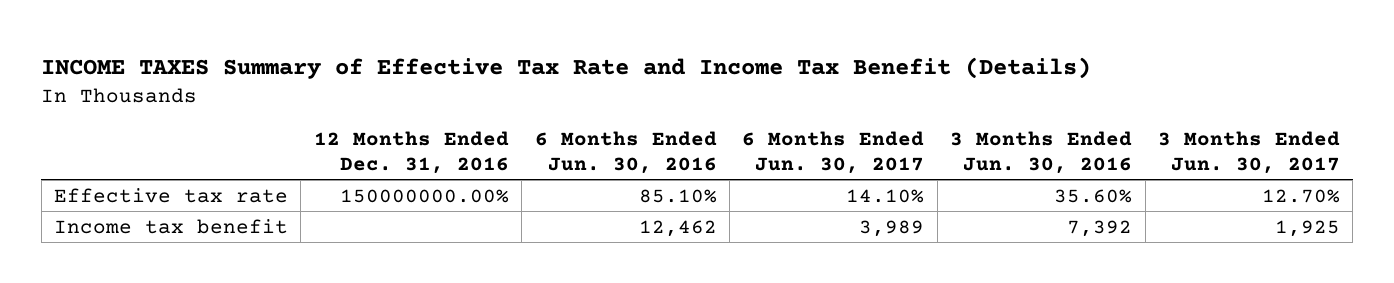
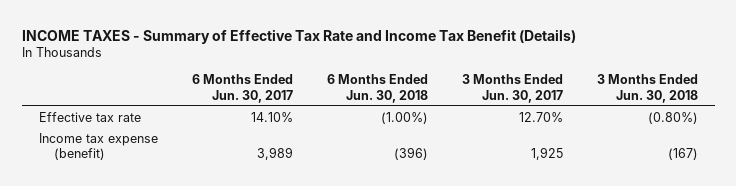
- INCOME TAXES Summary of Effective Tax Rate and Income Tax Benefit (Details)
+ INCOME TAXES - Summary of Effective Tax Rate and Income Tax Benefit (Details)
- | 12 Months Ended Dec. 31, 2016 | 6 Months Ended Jun. 30, 2016 | 6 Months Ended Jun. 30, 2017 | 3 Months Ended Jun. 30, 2016 | 3 Months Ended Jun. 30, 2017
+ | 6 Months Ended Jun. 30, 2017 | 6 Months Ended Jun. 30, 2018 | 3 Months Ended Jun. 30, 2017 | 3 Months Ended Jun. 30, 2018
- Income tax benefit | | 12,462 | 3,989 | 7,392 | 1,925
+ Income tax expense (benefit) | 3,989 | (396) | 1,925 | (167)

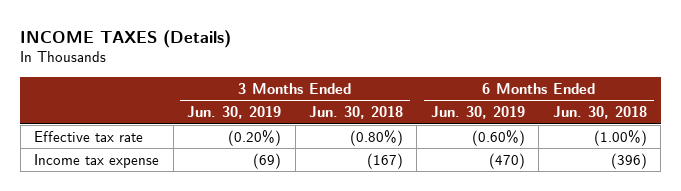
- INCOME TAXES - Summary of Effective Tax Rate and Income Tax Benefit (Details)
+ INCOME TAXES (Details)
- | 6 Months Ended Jun. 30, 2017 | 6 Months Ended Jun. 30, 2018 | 3 Months Ended Jun. 30, 2017 | 3 Months Ended Jun. 30, 2018
+ | 3 Months Ended Jun. 30, 2019 | 3 Months Ended Jun. 30, 2018 | 6 Months Ended Jun. 30, 2019 | 6 Months Ended Jun. 30, 2018
- Income tax expense (benefit) | 3,989 | (396) | 1,925 | (167)
+ Income tax expense | (69) | (167) | (470) | (396)

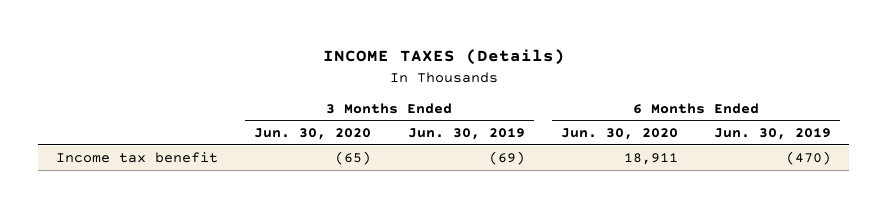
- | 3 Months Ended Jun. 30, 2019 | 3 Months Ended Jun. 30, 2018 | 6 Months Ended Jun. 30, 2019 | 6 Months Ended Jun. 30, 2018
+ | 3 Months Ended Jun. 30, 2020 | 3 Months Ended Jun. 30, 2019 | 6 Months Ended Jun. 30, 2020 | 6 Months Ended Jun. 30, 2019
- Effective tax rate | (0.20%) | (0.80%) | (0.60%) | (1.00%)
- Income tax expense | (69) | (167) | (470) | (396)
+ Income tax benefit | (65) | (69) | 18,911 | (470)

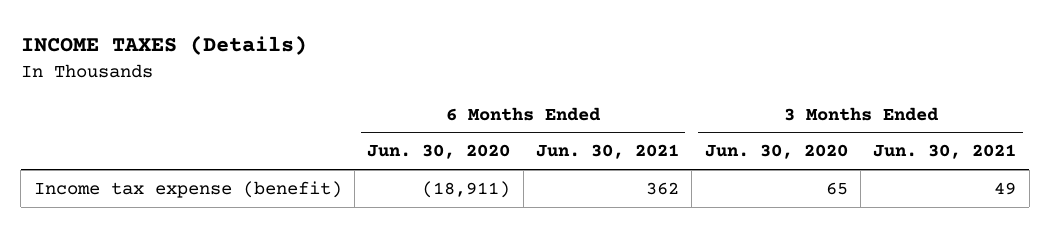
- | 3 Months Ended Jun. 30, 2020 | 3 Months Ended Jun. 30, 2019 | 6 Months Ended Jun. 30, 2020 | 6 Months Ended Jun. 30, 2019
+ | 6 Months Ended Jun. 30, 2020 | 6 Months Ended Jun. 30, 2021 | 3 Months Ended Jun. 30, 2020 | 3 Months Ended Jun. 30, 2021
- Income tax benefit | (65) | (69) | 18,911 | (470)
+ Income tax expense (benefit) | (18,911) | 362 | 65 | 49

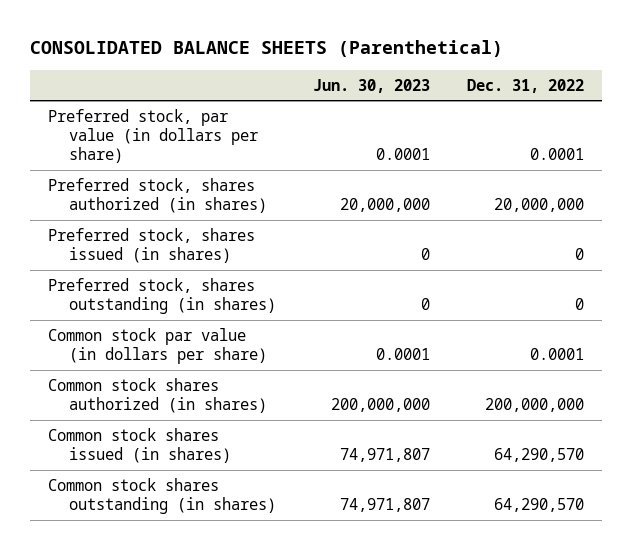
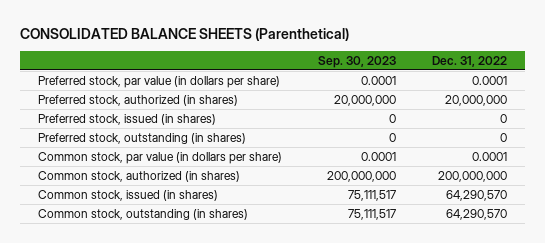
- | Jun. 30, 2023 | Dec. 31, 2022
+ | Sep. 30, 2023 | Dec. 31, 2022
- Preferred stock, shares authorized (in shares) | 20,000,000 | 20,000,000
- Preferred stock, shares issued (in shares) | 0 | 0
- Preferred stock, shares outstanding (in shares) | 0 | 0
- Common stock par value (in dollars per share) | 0.0001 | 0.0001
- Common stock shares authorized (in shares) | 200,000,000 | 200,000,000
- Common stock shares issued (in shares) | 74,971,807 | 64,290,570
- Common stock shares outstanding (in shares) | 74,971,807 | 64,290,570
+ Preferred stock, authorized (in shares) | 20,000,000 | 20,000,000
+ Preferred stock, issued (in shares) | 0 | 0
+ Preferred stock, outstanding (in shares) | 0 | 0
+ Common stock, par value (in dollars per share) | 0.0001 | 0.0001
+ Common stock, authorized (in shares) | 200,000,000 | 200,000,000
+ Common stock, issued (in shares) | 75,111,517 | 64,290,570
+ Common stock, outstanding (in shares) | 75,111,517 | 64,290,570

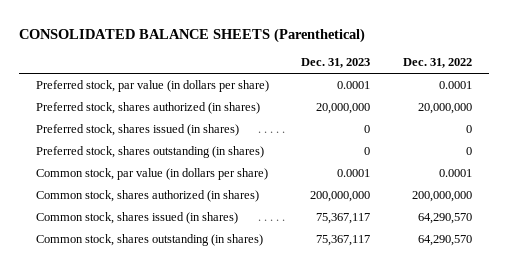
- | Sep. 30, 2023 | Dec. 31, 2022
+ | Dec. 31, 2023 | Dec. 31, 2022
- Preferred stock, authorized (in shares) | 20,000,000 | 20,000,000
- Preferred stock, issued (in shares) | 0 | 0
- Preferred stock, outstanding (in shares) | 0 | 0
+ Preferred stock, shares authorized (in shares) | 20,000,000 | 20,000,000
+ Preferred stock, shares issued (in shares) | 0 | 0
+ Preferred stock, shares outstanding (in shares) | 0 | 0
- Common stock, authorized (in shares) | 200,000,000 | 200,000,000
- Common stock, issued (in shares) | 75,111,517 | 64,290,570
- Common stock, outstanding (in shares) | 75,111,517 | 64,290,570
+ Common stock, shares authorized (in shares) | 200,000,000 | 200,000,000
+ Common stock, shares issued (in shares) | 75,367,117 | 64,290,570
+ Common stock, shares outstanding (in shares) | 75,367,117 | 64,290,570

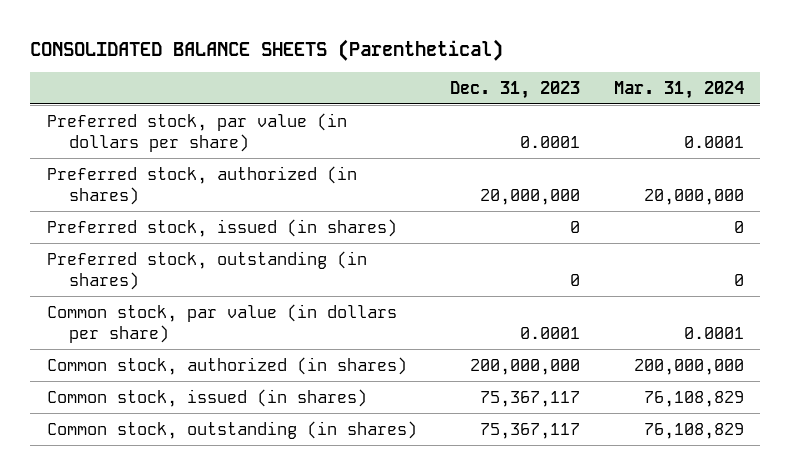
- | Dec. 31, 2023 | Dec. 31, 2022
+ | Dec. 31, 2023 | Mar. 31, 2024
- Preferred stock, shares authorized (in shares) | 20,000,000 | 20,000,000
- Preferred stock, shares issued (in shares) | 0 | 0
- Preferred stock, shares outstanding (in shares) | 0 | 0
+ Preferred stock, authorized (in shares) | 20,000,000 | 20,000,000
+ Preferred stock, issued (in shares) | 0 | 0
+ Preferred stock, outstanding (in shares) | 0 | 0
- Common stock, shares authorized (in shares) | 200,000,000 | 200,000,000
- Common stock, shares issued (in shares) | 75,367,117 | 64,290,570
- Common stock, shares outstanding (in shares) | 75,367,117 | 64,290,570
+ Common stock, authorized (in shares) | 200,000,000 | 200,000,000
+ Common stock, issued (in shares) | 75,367,117 | 76,108,829
+ Common stock, outstanding (in shares) | 75,367,117 | 76,108,829

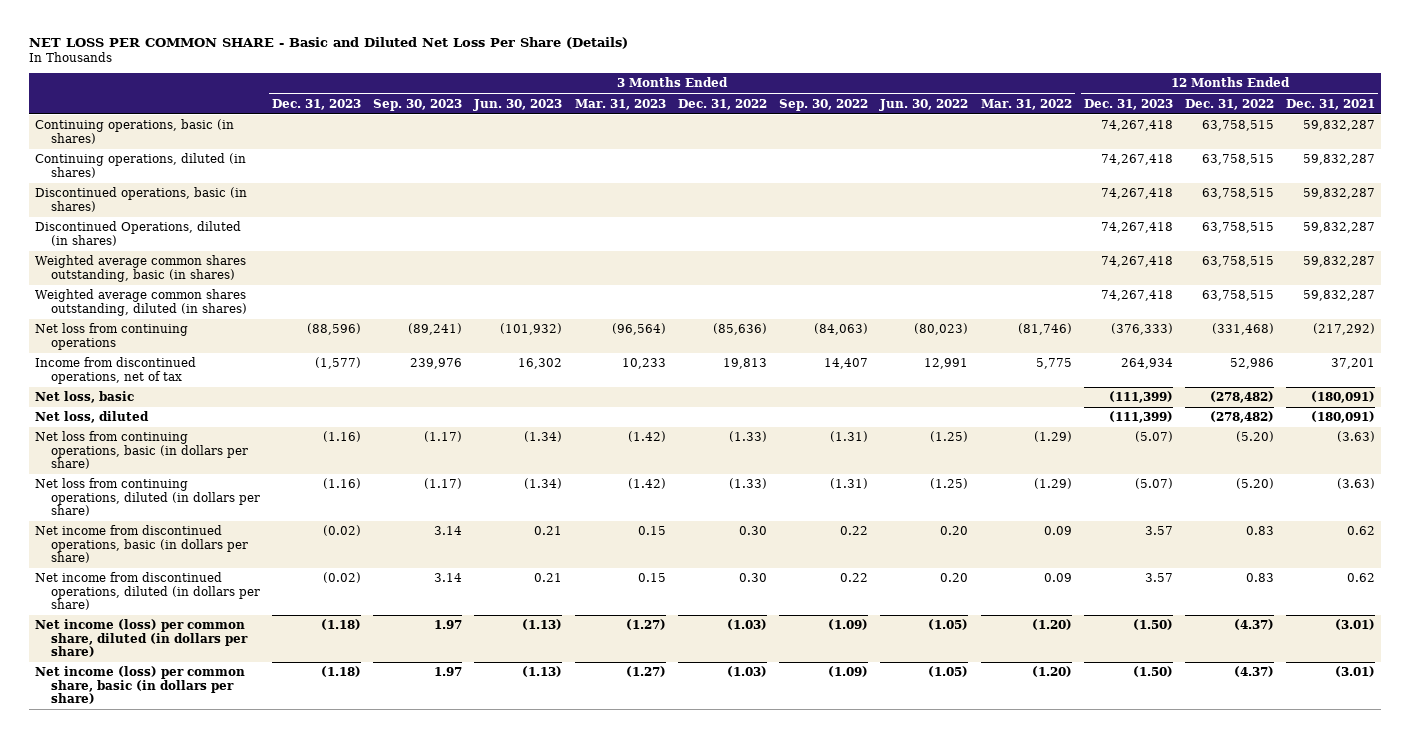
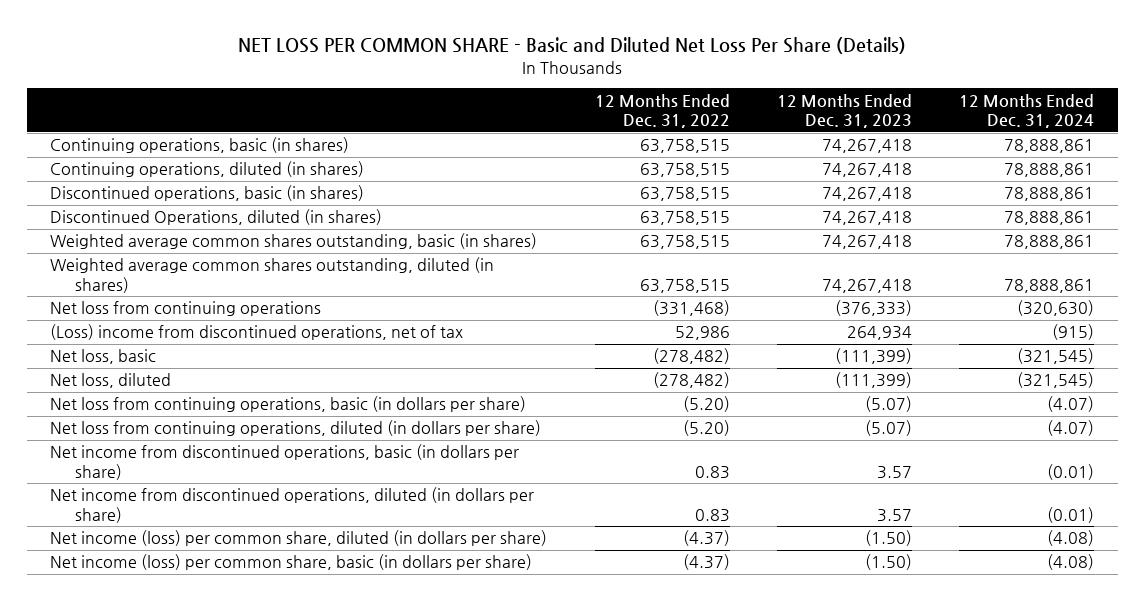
- | 3 Months Ended Dec. 31, 2023 | 3 Months Ended Sep. 30, 2023 | 3 Months Ended Jun. 30, 2023 | 3 Months Ended Mar. 31, 2023 | 3 Months Ended Dec. 31, 2022 | 3 Months Ended Sep. 30, 2022 | 3 Months Ended Jun. 30, 2022 | 3 Months Ended Mar. 31, 2022 | 12 Months Ended Dec. 31, 2023 | 12 Months Ended Dec. 31, 2022 | 12 Months Ended Dec. 31, 2021
+ | 12 Months Ended Dec. 31, 2022 | 12 Months Ended Dec. 31, 2023 | 12 Months Ended Dec. 31, 2024
- Income from discontinued operations, net of tax | (1,577) | 239,976 | 16,302 | 10,233 | 19,813 | 14,407 | 12,991 | 5,775 | 264,934 | 52,986 | 37,201
+ (Loss) income from discontinued operations, net of tax | 52,986 | 264,934 | (915)

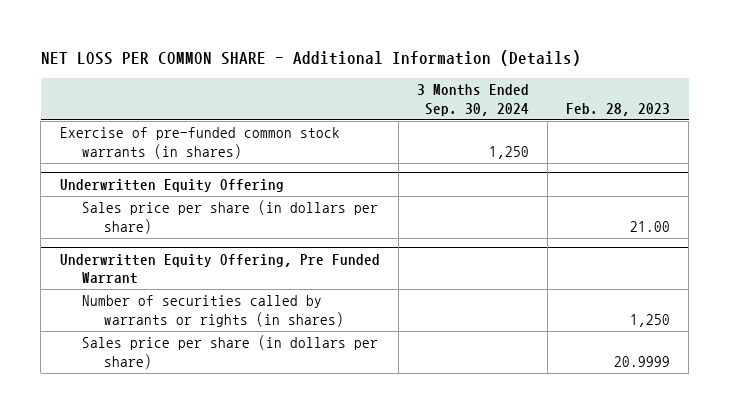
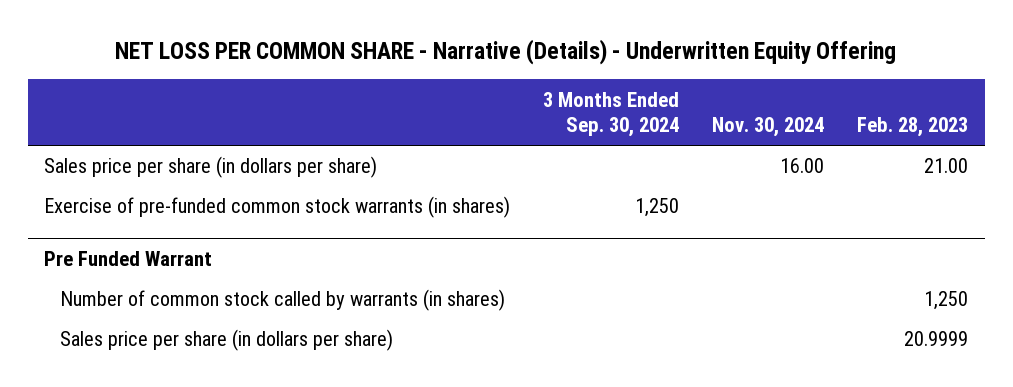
- NET LOSS PER COMMON SHARE - Additional Information (Details)
+ NET LOSS PER COMMON SHARE - Narrative (Details) - Underwritten Equity Offering
- | 3 Months Ended Sep. 30, 2024 | Feb. 28, 2023
+ | 3 Months Ended Sep. 30, 2024 | Nov. 30, 2024 | Feb. 28, 2023
- Underwritten Equity Offering
- Underwritten Equity Offering, Pre Funded Warrant
- Number of securities called by warrants or rights (in shares) | | 1,250
moved down: Exercise of pre-funded common stock warrants (in shares) | 1,250 | |
+ Pre Funded Warrant
+ Number of common stock called by warrants (in shares) | | | 1,250

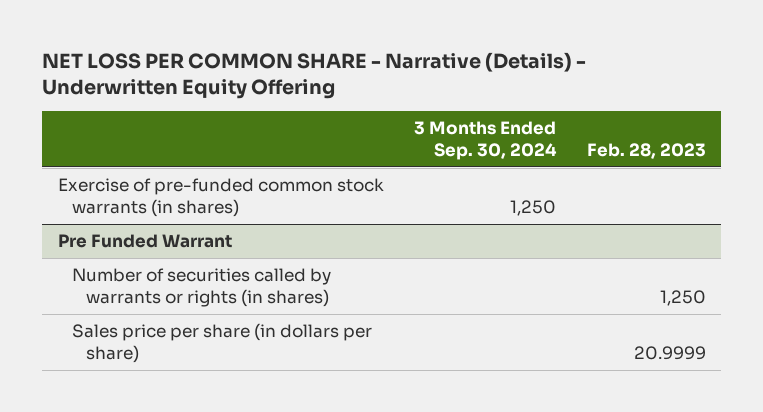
- | 3 Months Ended Sep. 30, 2024 | Nov. 30, 2024 | Feb. 28, 2023
+ | 3 Months Ended Sep. 30, 2024 | Feb. 28, 2023
- Sales price per share (in dollars per share) | | 16.00 | 21.00
@ Pre Funded Warrant
- Number of common stock called by warrants (in shares) | | | 1,250
+ Number of securities called by warrants or rights (in shares) | | 1,250

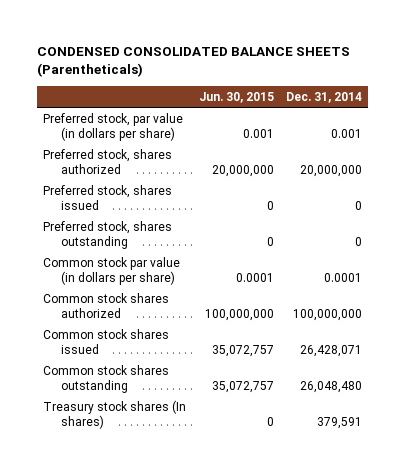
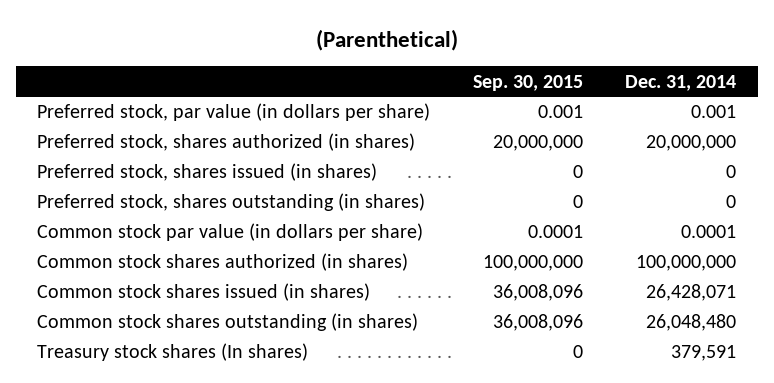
- CONDENSED CONSOLIDATED BALANCE SHEETS (Parentheticals)
+ (Parenthetical)
- | Jun. 30, 2015 | Dec. 31, 2014
+ | Sep. 30, 2015 | Dec. 31, 2014
- Preferred stock, shares authorized | 20,000,000 | 20,000,000
- Preferred stock, shares issued | 0 | 0
- Preferred stock, shares outstanding | 0 | 0
+ Preferred stock, shares authorized (in shares) | 20,000,000 | 20,000,000
+ Preferred stock, shares issued (in shares) | 0 | 0
+ Preferred stock, shares outstanding (in shares) | 0 | 0
- Common stock shares authorized | 100,000,000 | 100,000,000
- Common stock shares issued | 35,072,757 | 26,428,071
- Common stock shares outstanding | 35,072,757 | 26,048,480
+ Common stock shares authorized (in shares) | 100,000,000 | 100,000,000
+ Common stock shares issued (in shares) | 36,008,096 | 26,428,071
+ Common stock shares outstanding (in shares) | 36,008,096 | 26,048,480

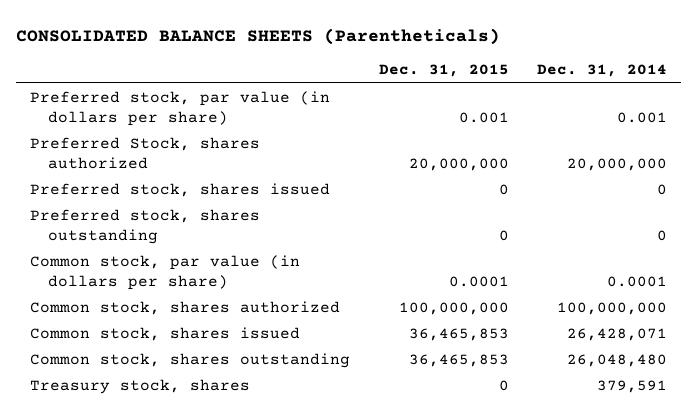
- (Parenthetical)
+ CONSOLIDATED BALANCE SHEETS (Parentheticals)
- | Sep. 30, 2015 | Dec. 31, 2014
+ | Dec. 31, 2015 | Dec. 31, 2014
- Preferred stock, shares authorized (in shares) | 20,000,000 | 20,000,000
- Preferred stock, shares issued (in shares) | 0 | 0
- Preferred stock, shares outstanding (in shares) | 0 | 0
- Common stock par value (in dollars per share) | 0.0001 | 0.0001
- Common stock shares authorized (in shares) | 100,000,000 | 100,000,000
- Common stock shares issued (in shares) | 36,008,096 | 26,428,071
- Common stock shares outstanding (in shares) | 36,008,096 | 26,048,480
- Treasury stock shares (In shares) | 0 | 379,591
+ Preferred Stock, shares authorized | 20,000,000 | 20,000,000
+ Preferred stock, shares issued | 0 | 0
+ Preferred stock, shares outstanding | 0 | 0
+ Common stock, par value (in dollars per share) | 0.0001 | 0.0001
+ Common stock, shares authorized | 100,000,000 | 100,000,000
+ Common stock, shares issued | 36,465,853 | 26,428,071
+ Common stock, shares outstanding | 36,465,853 | 26,048,480
+ Treasury stock, shares | 0 | 379,591

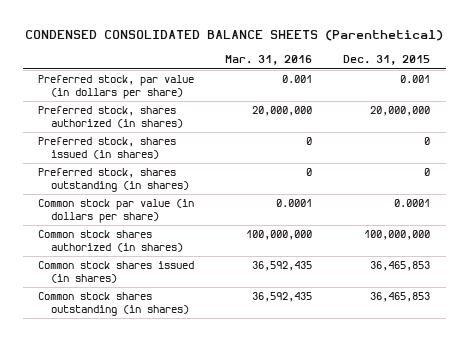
- CONSOLIDATED BALANCE SHEETS (Parentheticals)
+ CONDENSED CONSOLIDATED BALANCE SHEETS (Parenthetical)
- | Dec. 31, 2015 | Dec. 31, 2014
+ | Mar. 31, 2016 | Dec. 31, 2015
- Preferred Stock, shares authorized | 20,000,000 | 20,000,000
- Preferred stock, shares issued | 0 | 0
- Preferred stock, shares outstanding | 0 | 0
- Common stock, par value (in dollars per share) | 0.0001 | 0.0001
- Common stock, shares authorized | 100,000,000 | 100,000,000
- Common stock, shares issued | 36,465,853 | 26,428,071
- Common stock, shares outstanding | 36,465,853 | 26,048,480
- Treasury stock, shares | 0 | 379,591
+ Preferred stock, shares authorized (in shares) | 20,000,000 | 20,000,000
+ Preferred stock, shares issued (in shares) | 0 | 0
+ Preferred stock, shares outstanding (in shares) | 0 | 0
+ Common stock par value (in dollars per share) | 0.0001 | 0.0001
+ Common stock shares authorized (in shares) | 100,000,000 | 100,000,000
+ Common stock shares issued (in shares) | 36,592,435 | 36,465,853
+ Common stock shares outstanding (in shares) | 36,592,435 | 36,465,853

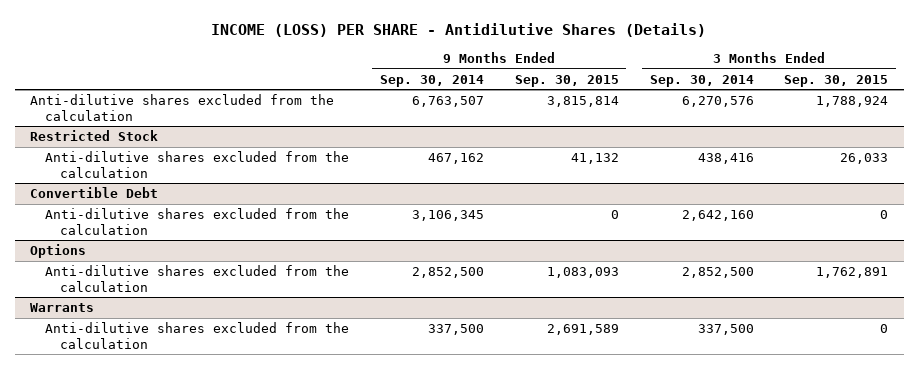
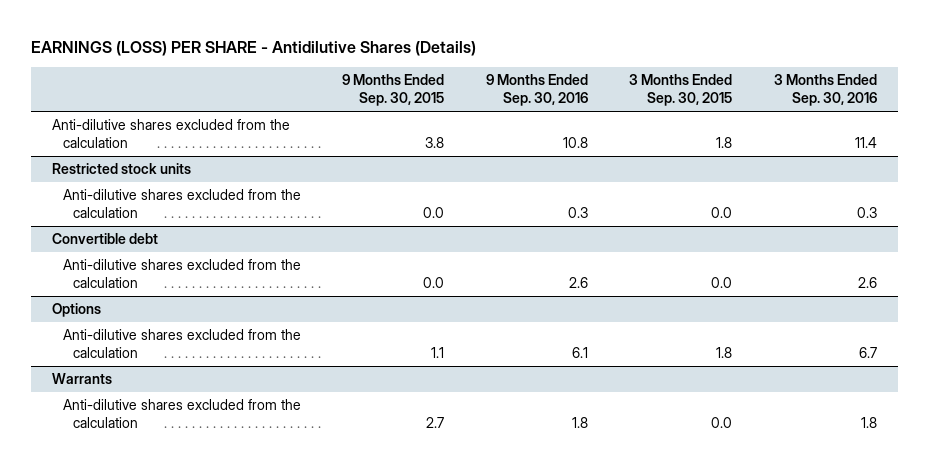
- INCOME (LOSS) PER SHARE - Antidilutive Shares (Details)
+ EARNINGS (LOSS) PER SHARE - Antidilutive Shares (Details)
- | 9 Months Ended Sep. 30, 2014 | 9 Months Ended Sep. 30, 2015 | 3 Months Ended Sep. 30, 2014 | 3 Months Ended Sep. 30, 2015
+ | 9 Months Ended Sep. 30, 2015 | 9 Months Ended Sep. 30, 2016 | 3 Months Ended Sep. 30, 2015 | 3 Months Ended Sep. 30, 2016
- Anti-dilutive shares excluded from the calculation | 6,763,507 | 3,815,814 | 6,270,576 | 1,788,924
- Restricted Stock
- Anti-dilutive shares excluded from the calculation | 467,162 | 41,132 | 438,416 | 26,033
- Convertible Debt
- Anti-dilutive shares excluded from the calculation | 3,106,345 | 0 | 2,642,160 | 0
+ Anti-dilutive shares excluded from the calculation | 3.8 | 10.8 | 1.8 | 11.4
+ Restricted stock units
+ Anti-dilutive shares excluded from the calculation | 0.0 | 0.3 | 0.0 | 0.3
+ Convertible debt
+ Anti-dilutive shares excluded from the calculation | 0.0 | 2.6 | 0.0 | 2.6
@ Options
- Anti-dilutive shares excluded from the calculation | 2,852,500 | 1,083,093 | 2,852,500 | 1,762,891
+ Anti-dilutive shares excluded from the calculation | 1.1 | 6.1 | 1.8 | 6.7
@ Warrants
- Anti-dilutive shares excluded from the calculation | 337,500 | 2,691,589 | 337,500 | 0
+ Anti-dilutive shares excluded from the calculation | 2.7 | 1.8 | 0.0 | 1.8

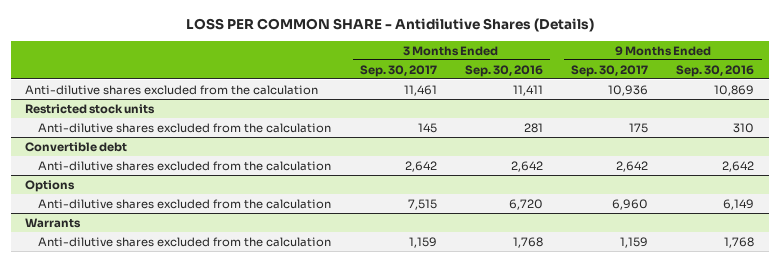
- EARNINGS (LOSS) PER SHARE - Antidilutive Shares (Details)
+ LOSS PER COMMON SHARE - Antidilutive Shares (Details)
- | 9 Months Ended Sep. 30, 2015 | 9 Months Ended Sep. 30, 2016 | 3 Months Ended Sep. 30, 2015 | 3 Months Ended Sep. 30, 2016
+ | 3 Months Ended Sep. 30, 2017 | 3 Months Ended Sep. 30, 2016 | 9 Months Ended Sep. 30, 2017 | 9 Months Ended Sep. 30, 2016
- Anti-dilutive shares excluded from the calculation | 3.8 | 10.8 | 1.8 | 11.4
+ Anti-dilutive shares excluded from the calculation | 11,461 | 11,411 | 10,936 | 10,869
@ Restricted stock units
- Anti-dilutive shares excluded from the calculation | 0.0 | 0.3 | 0.0 | 0.3
+ Anti-dilutive shares excluded from the calculation | 145 | 281 | 175 | 310
@ Convertible debt
- Anti-dilutive shares excluded from the calculation | 0.0 | 2.6 | 0.0 | 2.6
+ Anti-dilutive shares excluded from the calculation | 2,642 | 2,642 | 2,642 | 2,642
@ Options
- Anti-dilutive shares excluded from the calculation | 1.1 | 6.1 | 1.8 | 6.7
+ Anti-dilutive shares excluded from the calculation | 7,515 | 6,720 | 6,960 | 6,149
@ Warrants
- Anti-dilutive shares excluded from the calculation | 2.7 | 1.8 | 0.0 | 1.8
+ Anti-dilutive shares excluded from the calculation | 1,159 | 1,768 | 1,159 | 1,768

